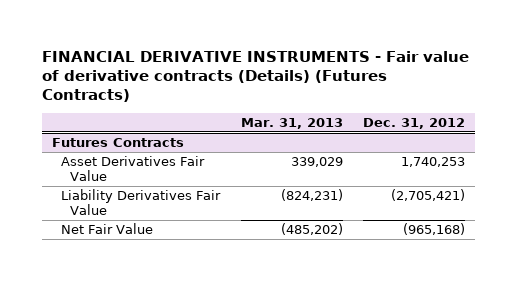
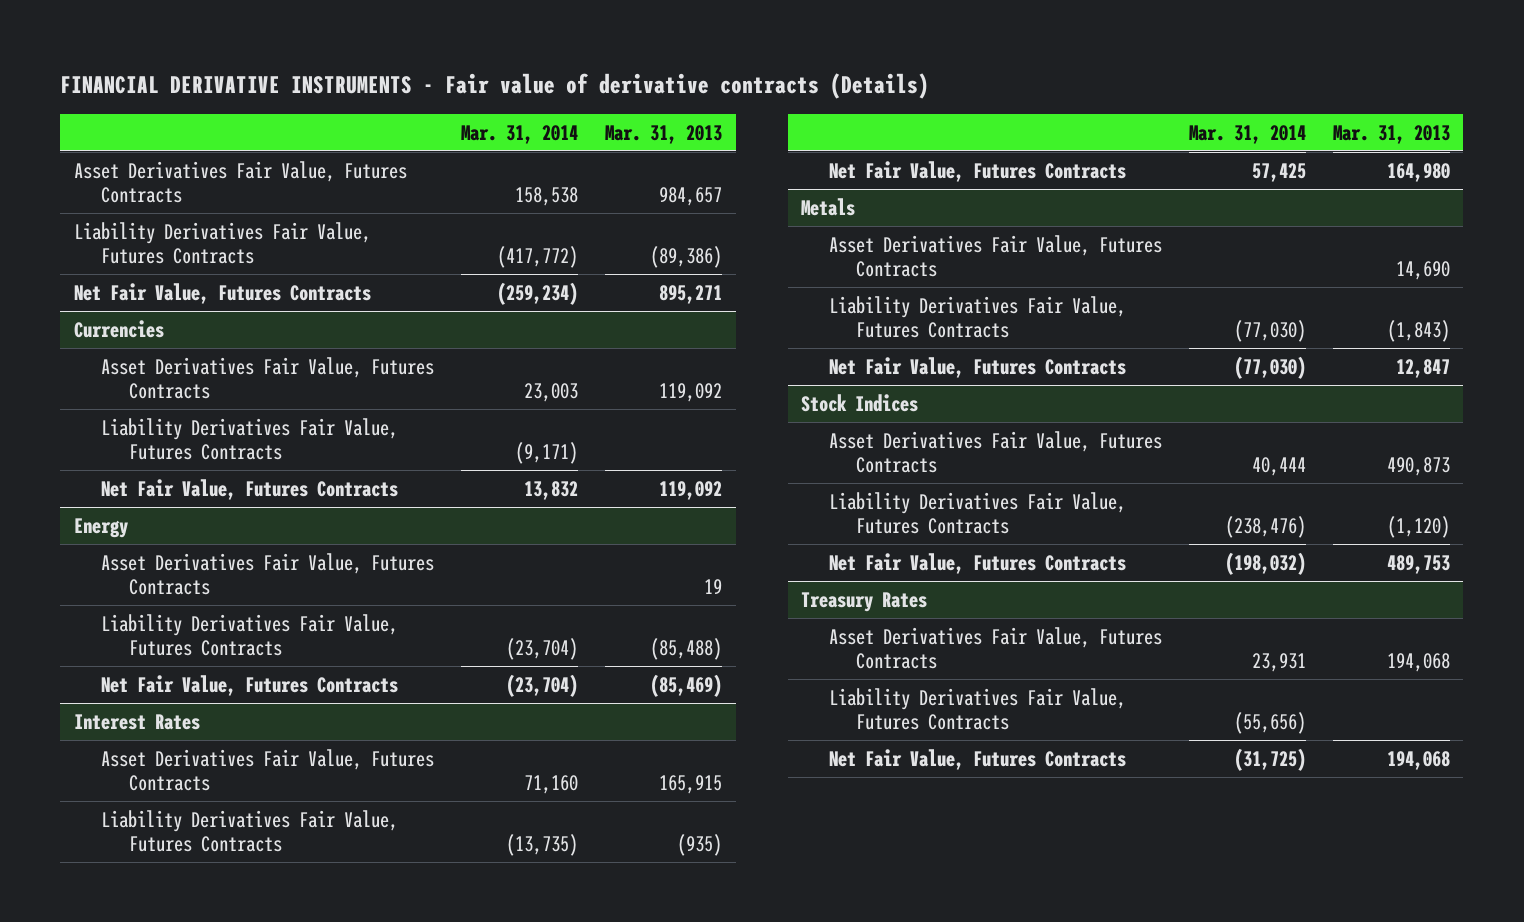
- FINANCIAL DERIVATIVE INSTRUMENTS - Fair value of derivative contracts (Details) (Futures Contracts)
+ FINANCIAL DERIVATIVE INSTRUMENTS - Fair value of derivative contracts (Details)
- | Mar. 31, 2013 | Dec. 31, 2012
+ | Mar. 31, 2014 | Mar. 31, 2013
- Futures Contracts
- Asset Derivatives Fair Value | 339,029 | 1,740,253
- Liability Derivatives Fair Value | (824,231) | (2,705,421)
- Net Fair Value | (485,202) | (965,168)
+ Asset Derivatives Fair Value, Futures Contracts | 158,538 | 984,657
+ Liability Derivatives Fair Value, Futures Contracts | (417,772) | (89,386)
+ Net Fair Value, Futures Contracts | (259,234) | 895,271
+ Currencies
+ Asset Derivatives Fair Value, Futures Contracts | 23,003 | 119,092
+ Liability Derivatives Fair Value, Futures Contracts | (9,171) |
+ Net Fair Value, Futures Contracts | 13,832 | 119,092
+ Energy
+ Asset Derivatives Fair Value, Futures Contracts | | 19
+ Liability Derivatives Fair Value, Futures Contracts | (23,704) | (85,488)
+ Net Fair Value, Futures Contracts | (23,704) | (85,469)
+ Interest Rates
+ Asset Derivatives Fair Value, Futures Contracts | 71,160 | 165,915
+ Liability Derivatives Fair Value, Futures Contracts | (13,735) | (935)
+ Net Fair Value, Futures Contracts | 57,425 | 164,980
+ Metals
+ Asset Derivatives Fair Value, Futures Contracts | | 14,690
+ Liability Derivatives Fair Value, Futures Contracts | (77,030) | (1,843)
+ Net Fair Value, Futures Contracts | (77,030) | 12,847
+ Stock Indices
+ Asset Derivatives Fair Value, Futures Contracts | 40,444 | 490,873
+ Liability Derivatives Fair Value, Futures Contracts | (238,476) | (1,120)
+ Net Fair Value, Futures Contracts | (198,032) | 489,753
+ Treasury Rates
+ Asset Derivatives Fair Value, Futures Contracts | 23,931 | 194,068
+ Liability Derivatives Fair Value, Futures Contracts | (55,656) |
+ Net Fair Value, Futures Contracts | (31,725) | 194,068

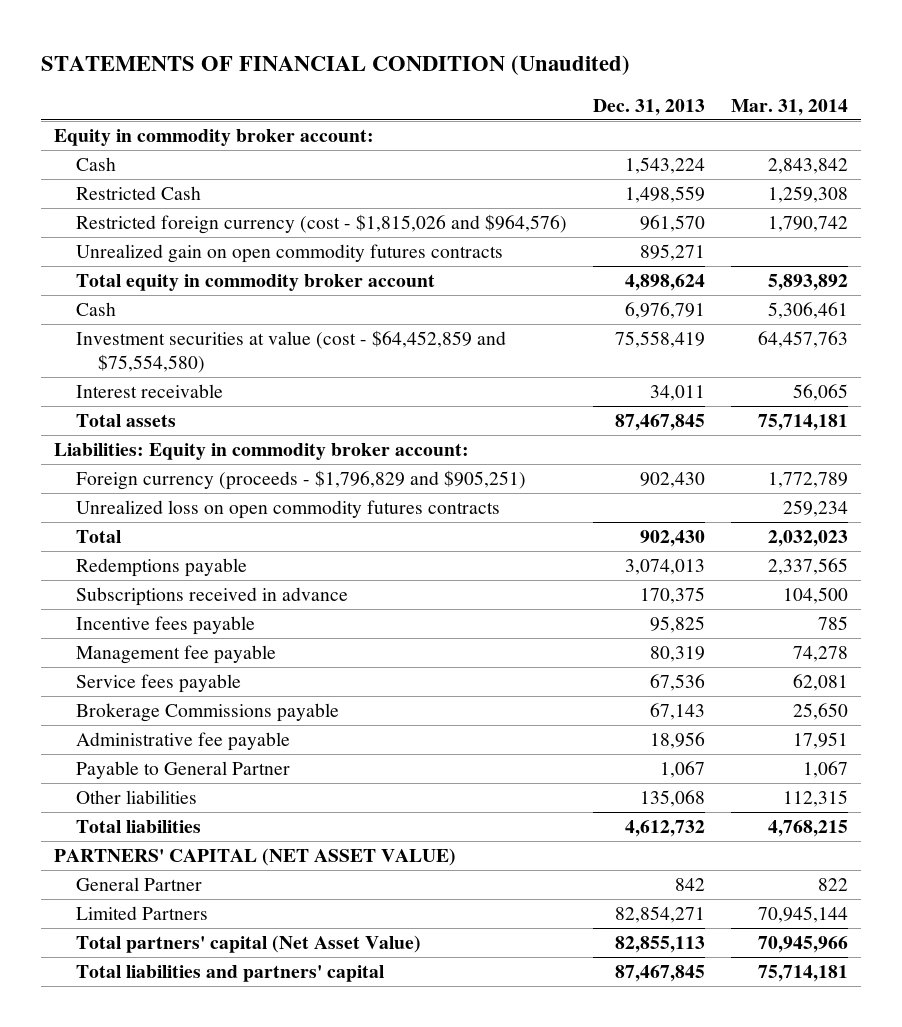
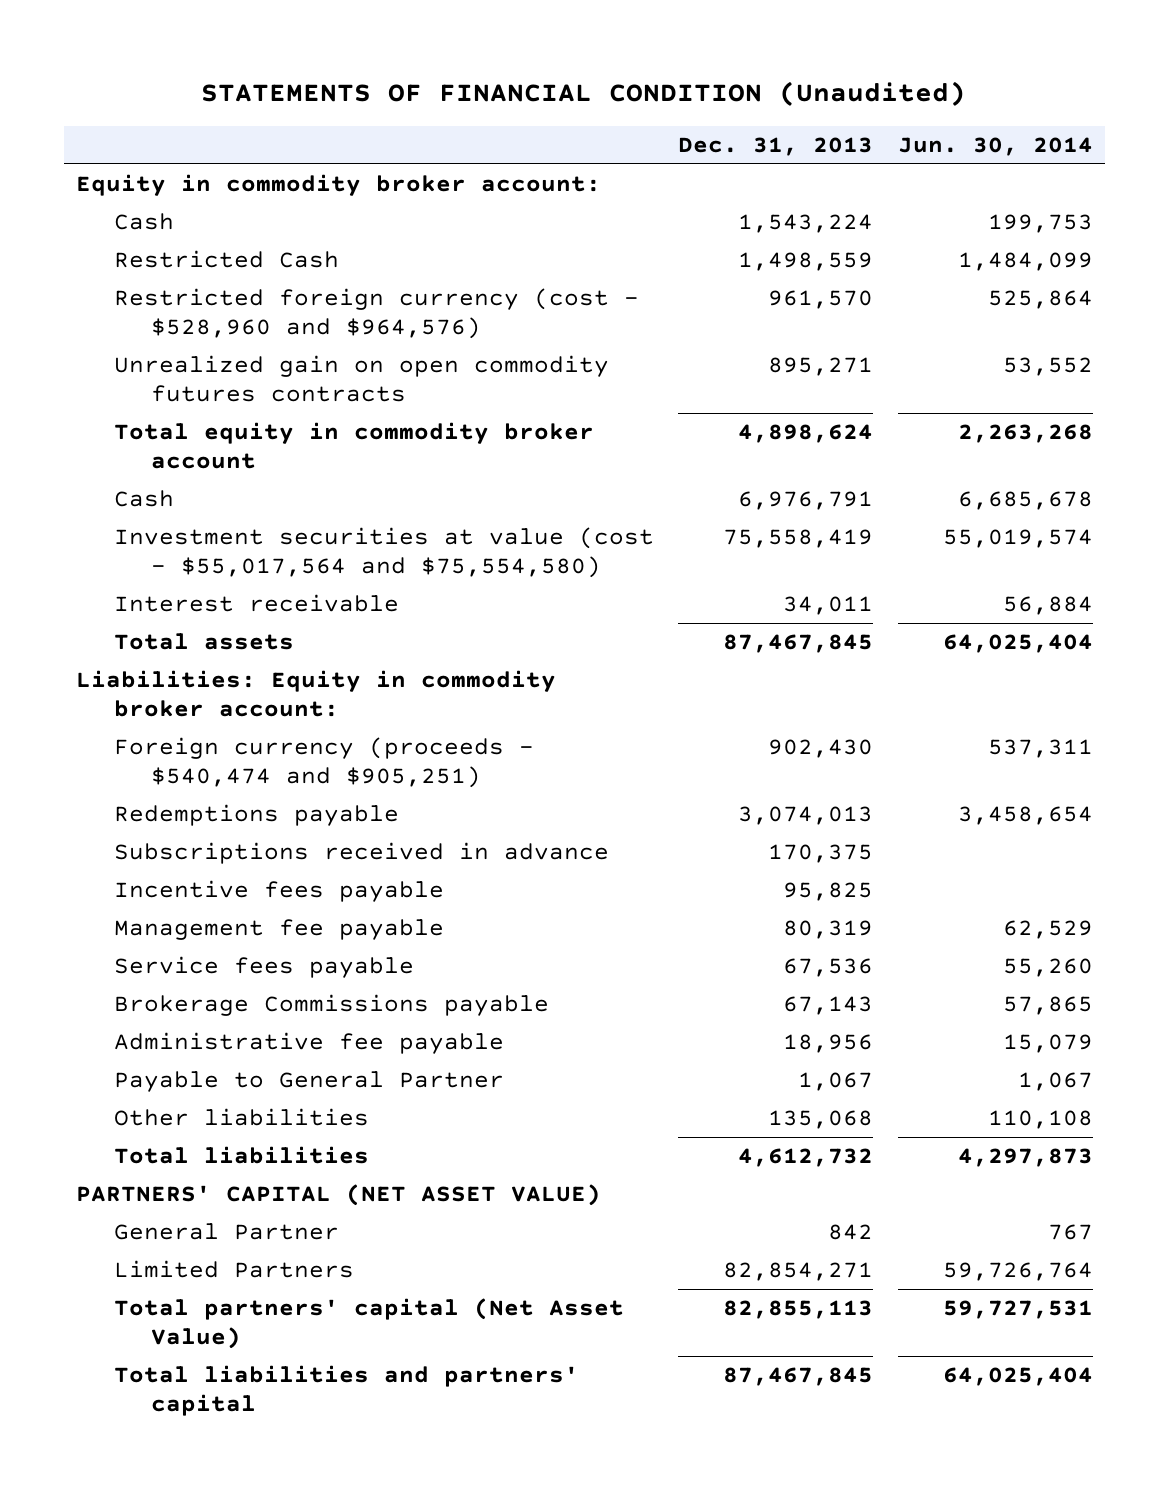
- | Dec. 31, 2013 | Mar. 31, 2014
+ | Dec. 31, 2013 | Jun. 30, 2014
- Restricted foreign currency (cost - $1,815,026 and $964,576) | 961,570 | 1,790,742
+ Restricted foreign currency (cost - $528,960 and $964,576) | 961,570 | 525,864
- Investment securities at value (cost - $64,452,859 and $75,554,580) | 75,558,419 | 64,457,763
+ Investment securities at value (cost - $55,017,564 and $75,554,580) | 75,558,419 | 55,019,574
- Foreign currency (proceeds - $1,796,829 and $905,251) | 902,430 | 1,772,789
- Unrealized loss on open commodity futures contracts | | 259,234
- Total | 902,430 | 2,032,023
+ Foreign currency (proceeds - $540,474 and $905,251) | 902,430 | 537,311

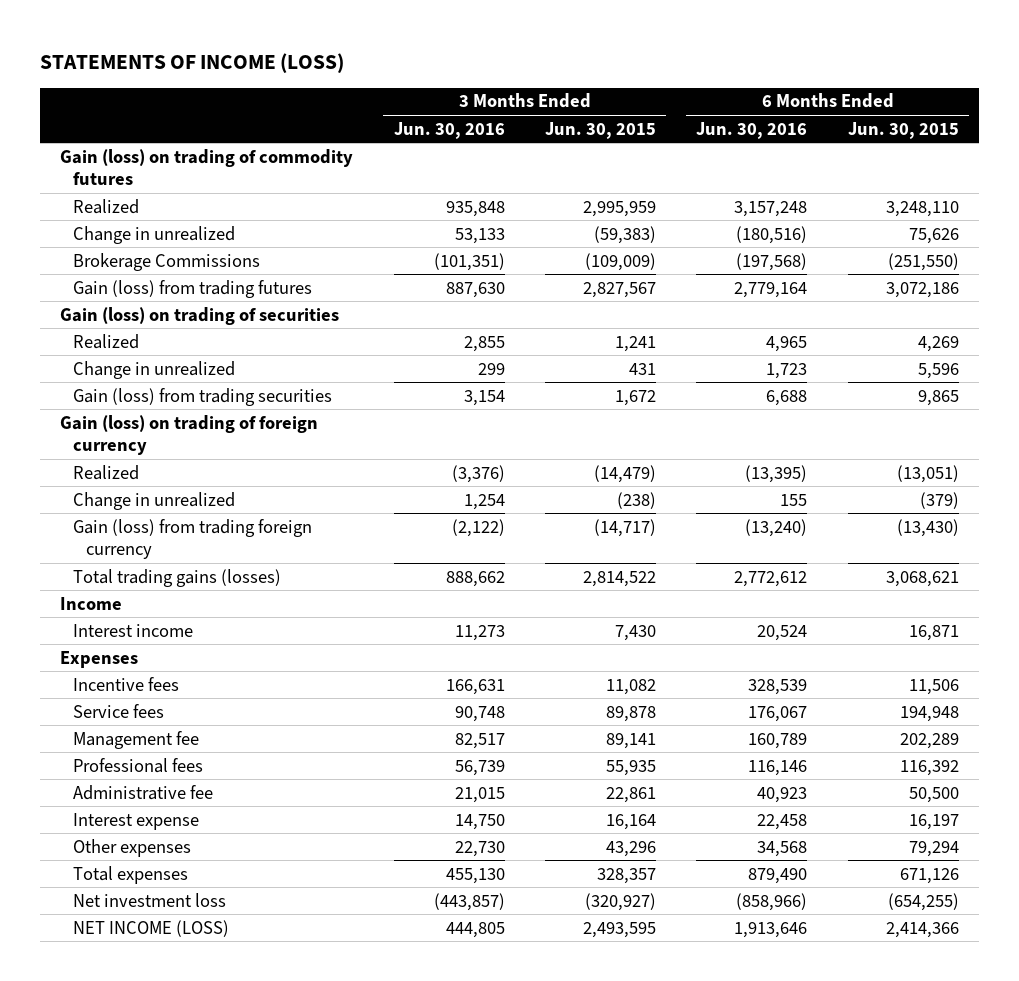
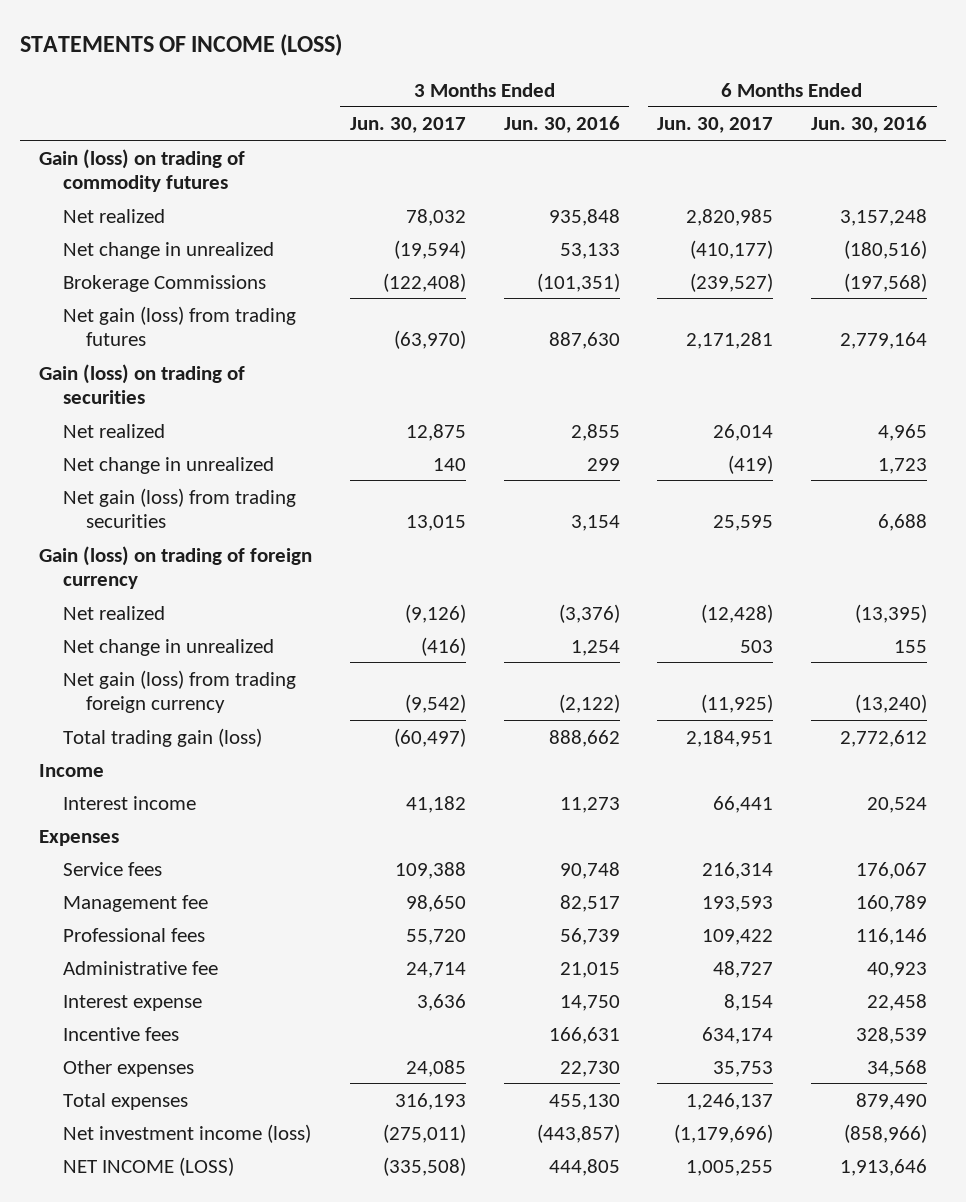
- | 3 Months Ended Jun. 30, 2016 | 3 Months Ended Jun. 30, 2015 | 6 Months Ended Jun. 30, 2016 | 6 Months Ended Jun. 30, 2015
+ | 3 Months Ended Jun. 30, 2017 | 3 Months Ended Jun. 30, 2016 | 6 Months Ended Jun. 30, 2017 | 6 Months Ended Jun. 30, 2016
- Realized | 935,848 | 2,995,959 | 3,157,248 | 3,248,110
- Change in unrealized | 53,133 | (59,383) | (180,516) | 75,626
+ Net realized | 78,032 | 935,848 | 2,820,985 | 3,157,248
+ Net change in unrealized | (19,594) | 53,133 | (410,177) | (180,516)
- Gain (loss) from trading futures | 887,630 | 2,827,567 | 2,779,164 | 3,072,186
+ Net gain (loss) from trading futures | (63,970) | 887,630 | 2,171,281 | 2,779,164
- Realized | 2,855 | 1,241 | 4,965 | 4,269
- Change in unrealized | 299 | 431 | 1,723 | 5,596
- Gain (loss) from trading securities | 3,154 | 1,672 | 6,688 | 9,865
+ Net realized | 12,875 | 2,855 | 26,014 | 4,965
+ Net change in unrealized | 140 | 299 | (419) | 1,723
+ Net gain (loss) from trading securities | 13,015 | 3,154 | 25,595 | 6,688
- Realized | (3,376) | (14,479) | (13,395) | (13,051)
- Change in unrealized | 1,254 | (238) | 155 | (379)
- Gain (loss) from trading foreign currency | (2,122) | (14,717) | (13,240) | (13,430)
- Total trading gains (losses) | 888,662 | 2,814,522 | 2,772,612 | 3,068,621
+ Net realized | (9,126) | (3,376) | (12,428) | (13,395)
+ Net change in unrealized | (416) | 1,254 | 503 | 155
+ Net gain (loss) from trading foreign currency | (9,542) | (2,122) | (11,925) | (13,240)
+ Total trading gain (loss) | (60,497) | 888,662 | 2,184,951 | 2,772,612
moved down: Incentive fees | | 166,631 | 634,174 | 328,539
- Net investment loss | (443,857) | (320,927) | (858,966) | (654,255)
+ Net investment income (loss) | (275,011) | (443,857) | (1,179,696) | (858,966)

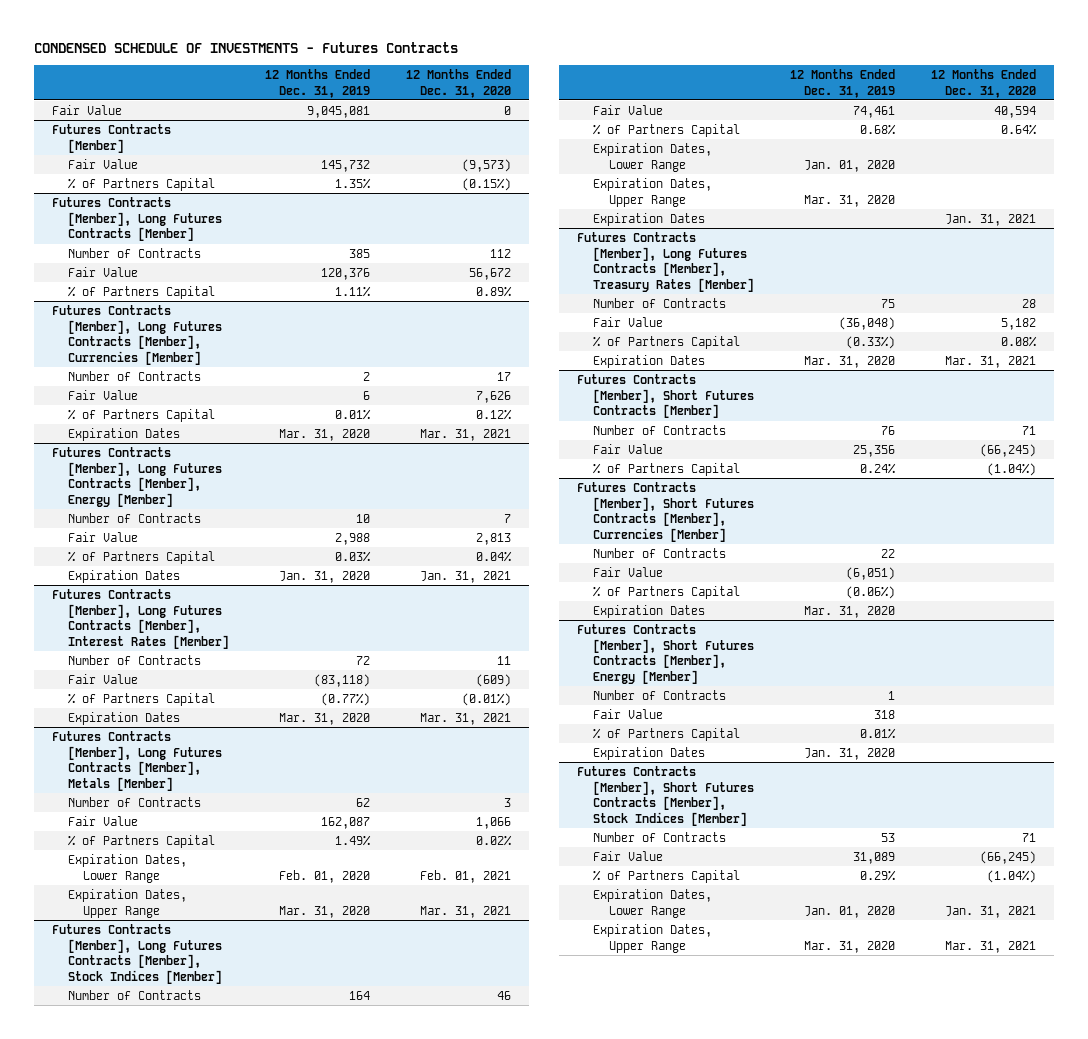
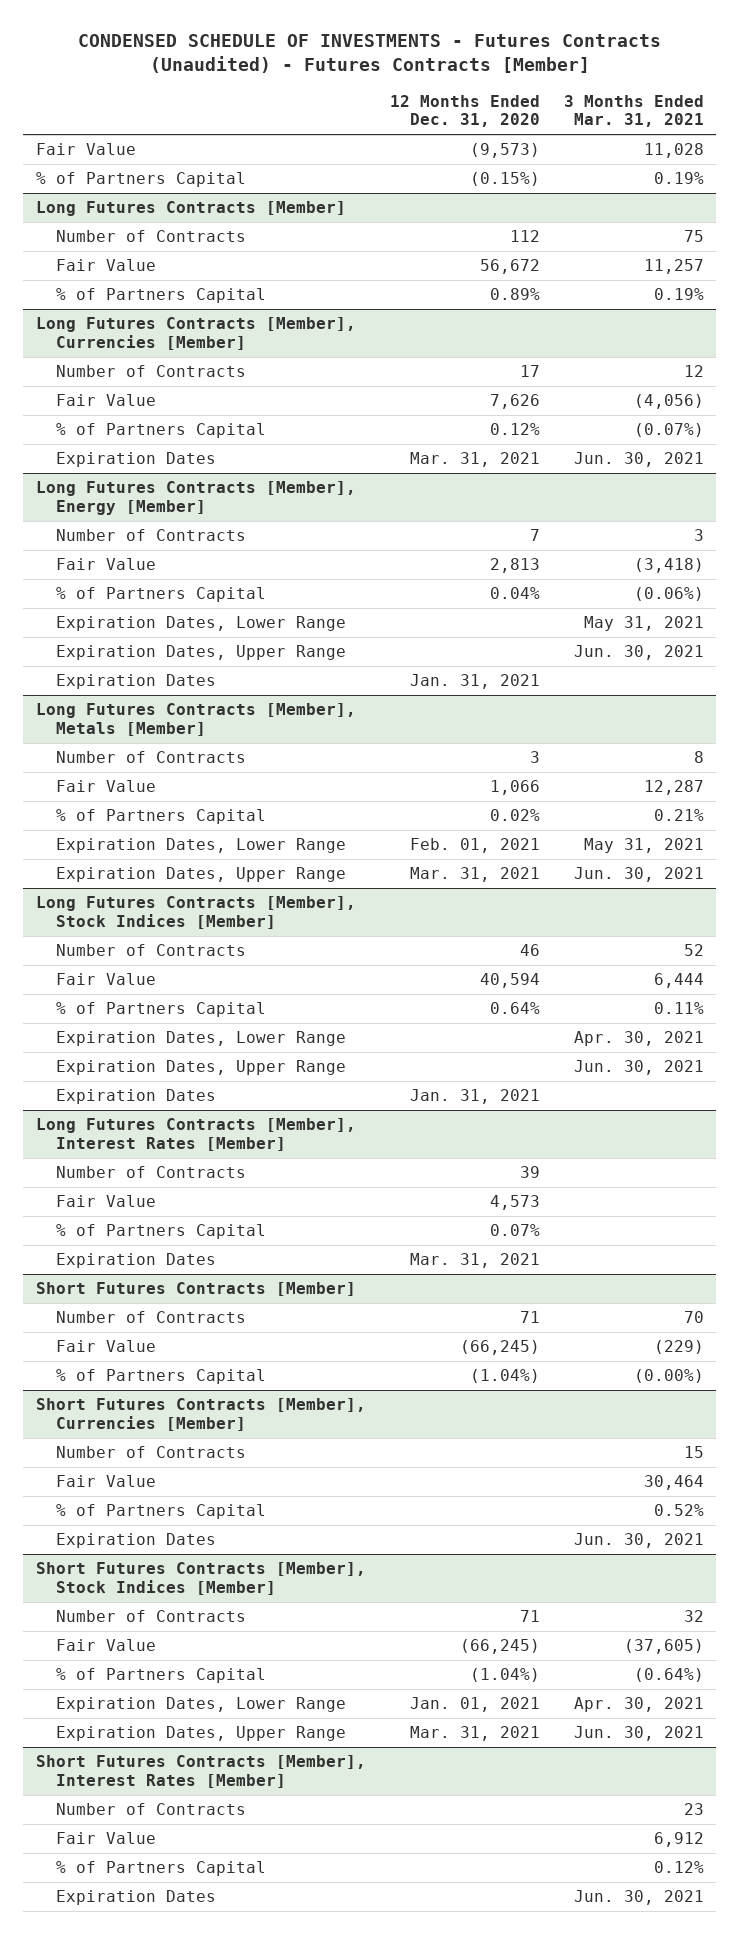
- CONDENSED SCHEDULE OF INVESTMENTS - Futures Contracts
+ CONDENSED SCHEDULE OF INVESTMENTS - Futures Contracts (Unaudited) - Futures Contracts [Member]
- | 12 Months Ended Dec. 31, 2019 | 12 Months Ended Dec. 31, 2020
+ | 12 Months Ended Dec. 31, 2020 | 3 Months Ended Mar. 31, 2021
- Fair Value | 9,045,081 | 0
- Futures Contracts [Member]
- Futures Contracts [Member], Long Futures Contracts [Member]
+ Long Futures Contracts [Member]
- Futures Contracts [Member], Long Futures Contracts [Member], Currencies [Member]
+ Long Futures Contracts [Member], Currencies [Member]
- Futures Contracts [Member], Long Futures Contracts [Member], Energy [Member]
+ Long Futures Contracts [Member], Energy [Member]
+ Expiration Dates, Lower Range | | May 31, 2021
+ Expiration Dates, Upper Range | | Jun. 30, 2021
- Futures Contracts [Member], Long Futures Contracts [Member], Interest Rates [Member]
- Number of Contracts | 72 | 11
- Fair Value | (83,118) | (609)
- % of Partners Capital | (0.77%) | (0.01%)
- Expiration Dates | Mar. 31, 2020 | Mar. 31, 2021
- Futures Contracts [Member], Long Futures Contracts [Member], Metals [Member]
+ Long Futures Contracts [Member], Metals [Member]
- Futures Contracts [Member], Long Futures Contracts [Member], Stock Indices [Member]
+ Long Futures Contracts [Member], Stock Indices [Member]
- Futures Contracts [Member], Long Futures Contracts [Member], Treasury Rates [Member]
- Number of Contracts | 75 | 28
- Fair Value | (36,048) | 5,182
- % of Partners Capital | (0.33%) | 0.08%
+ Long Futures Contracts [Member], Interest Rates [Member]
+ Number of Contracts | 39 |
+ Fair Value | 4,573 |
+ % of Partners Capital | 0.07% |
- Futures Contracts [Member], Short Futures Contracts [Member]
+ Short Futures Contracts [Member]
- Futures Contracts [Member], Short Futures Contracts [Member], Currencies [Member]
- Number of Contracts | 22 |
- Fair Value | (6,051) |
- % of Partners Capital | (0.06%) |
- Expiration Dates | Mar. 31, 2020 |
- Futures Contracts [Member], Short Futures Contracts [Member], Energy [Member]
+ Short Futures Contracts [Member], Currencies [Member]
- Futures Contracts [Member], Short Futures Contracts [Member], Stock Indices [Member]
+ Short Futures Contracts [Member], Stock Indices [Member]
- Expiration Dates, Lower Range | Jan. 01, 2020 | Jan. 31, 2021
+ Expiration Dates, Lower Range | Jan. 01, 2021 | Apr. 30, 2021
+ Short Futures Contracts [Member], Interest Rates [Member]
+ Number of Contracts | | 23
+ Fair Value | | 6,912
+ % of Partners Capital | | 0.12%
+ Expiration Dates | | Jun. 30, 2021

